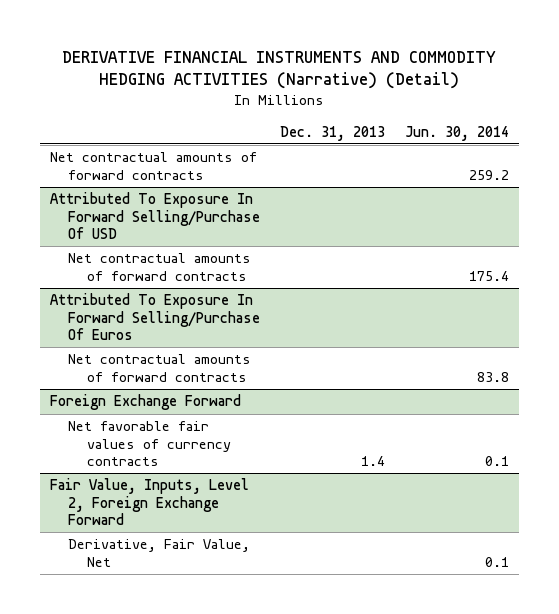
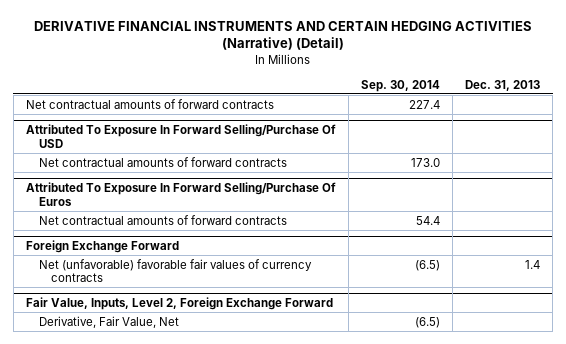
- DERIVATIVE FINANCIAL INSTRUMENTS AND COMMODITY HEDGING ACTIVITIES (Narrative) (Detail)
+ DERIVATIVE FINANCIAL INSTRUMENTS AND CERTAIN HEDGING ACTIVITIES (Narrative) (Detail)
- | Dec. 31, 2013 | Jun. 30, 2014
+ | Sep. 30, 2014 | Dec. 31, 2013
@ Foreign Exchange Forward
- Net favorable fair values of currency contracts | 1.4 | 0.1
+ Net (unfavorable) favorable fair values of currency contracts | (6.5) | 1.4

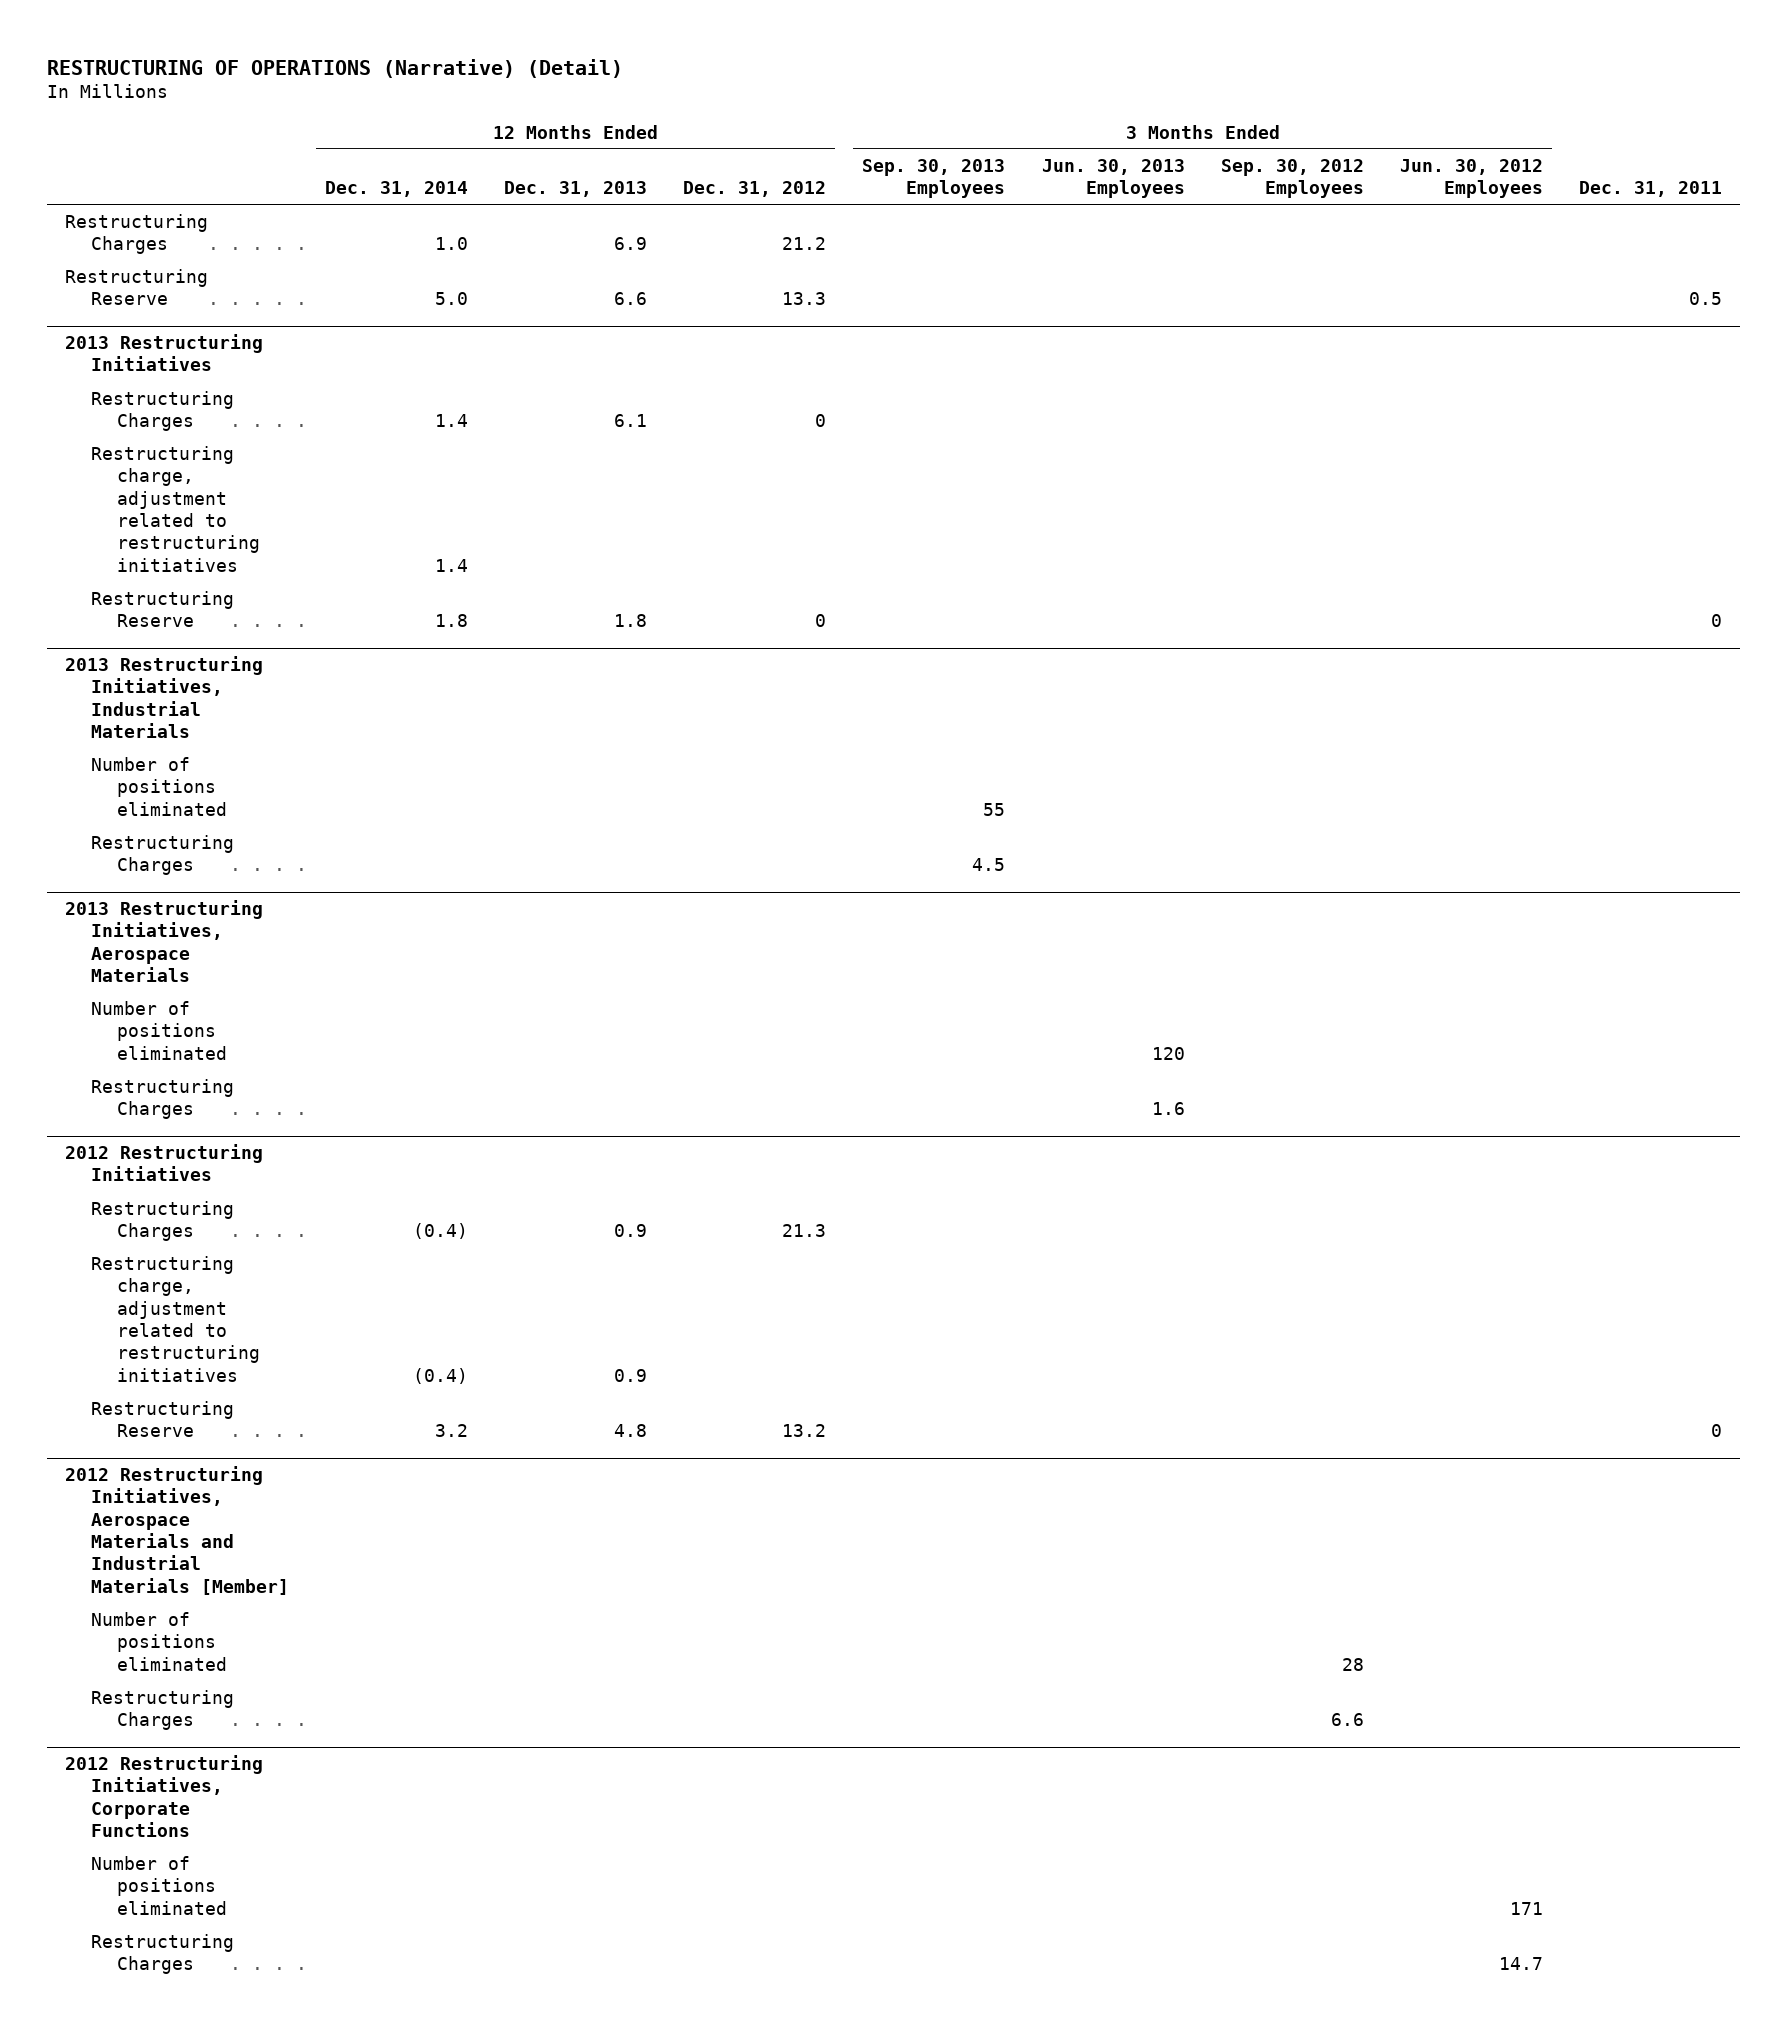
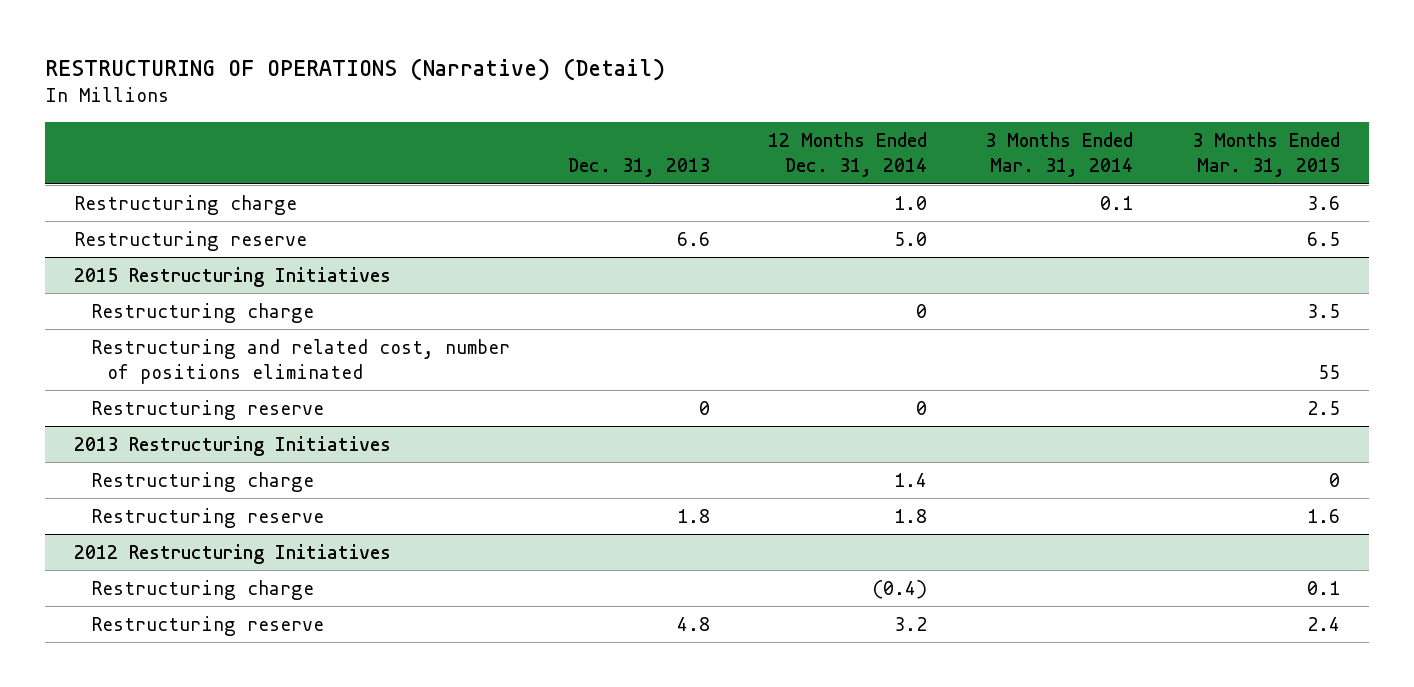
- | 12 Months Ended Dec. 31, 2014 | 12 Months Ended Dec. 31, 2013 | 12 Months Ended Dec. 31, 2012 | 3 Months Ended Sep. 30, 2013 Employees | 3 Months Ended Jun. 30, 2013 Employees | 3 Months Ended Sep. 30, 2012 Employees | 3 Months Ended Jun. 30, 2012 Employees | Dec. 31, 2011
+ | Dec. 31, 2013 | 12 Months Ended Dec. 31, 2014 | 3 Months Ended Mar. 31, 2014 | 3 Months Ended Mar. 31, 2015
- Restructuring Charges | 1.0 | 6.9 | 21.2 | | | | |
- Restructuring Reserve | 5.0 | 6.6 | 13.3 | | | | | 0.5
+ Restructuring charge | | 1.0 | 0.1 | 3.6
+ Restructuring reserve | 6.6 | 5.0 | | 6.5
+ 2015 Restructuring Initiatives
+ Restructuring charge | | 0 | | 3.5
+ Restructuring and related cost, number of positions eliminated | | | | 55
+ Restructuring reserve | 0 | 0 | | 2.5
@ 2013 Restructuring Initiatives
- Restructuring Charges | 1.4 | 6.1 | 0 | | | | |
- Restructuring charge, adjustment related to restructuring initiatives | 1.4 | | | | | | |
- Restructuring Reserve | 1.8 | 1.8 | 0 | | | | | 0
- 2013 Restructuring Initiatives, Industrial Materials
- Number of positions eliminated | | | | 55 | | | |
- Restructuring Charges | | | | 4.5 | | | |
- 2013 Restructuring Initiatives, Aerospace Materials
- Number of positions eliminated | | | | | 120 | | |
- Restructuring Charges | | | | | 1.6 | | |
@ 2013 Restructuring Initiatives
+ Restructuring charge | | 1.4 | | 0
+ Restructuring reserve | 1.8 | 1.8 | | 1.6
@ 2012 Restructuring Initiatives
- Restructuring Charges | (0.4) | 0.9 | 21.3 | | | | |
- Restructuring charge, adjustment related to restructuring initiatives | (0.4) | 0.9 | | | | | |
- Restructuring Reserve | 3.2 | 4.8 | 13.2 | | | | | 0
- 2012 Restructuring Initiatives, Aerospace Materials and Industrial Materials [Member]
- Number of positions eliminated | | | | | | 28 | |
- Restructuring Charges | | | | | | 6.6 | |
- 2012 Restructuring Initiatives, Corporate Functions
- Number of positions eliminated | | | | | | | 171 |
- Restructuring Charges | | | | | | | 14.7 |
@ 2012 Restructuring Initiatives
+ Restructuring charge | | (0.4) | | 0.1
+ Restructuring reserve | 4.8 | 3.2 | | 2.4

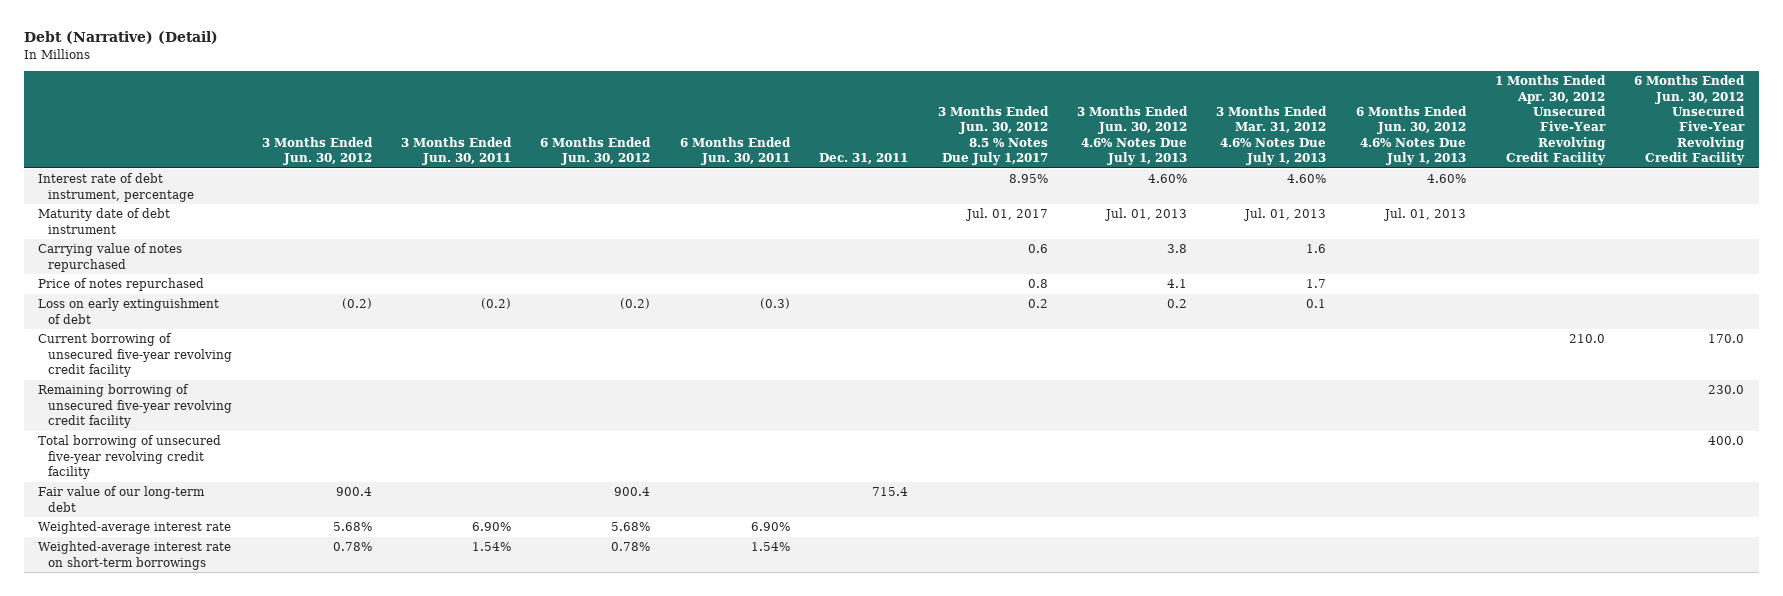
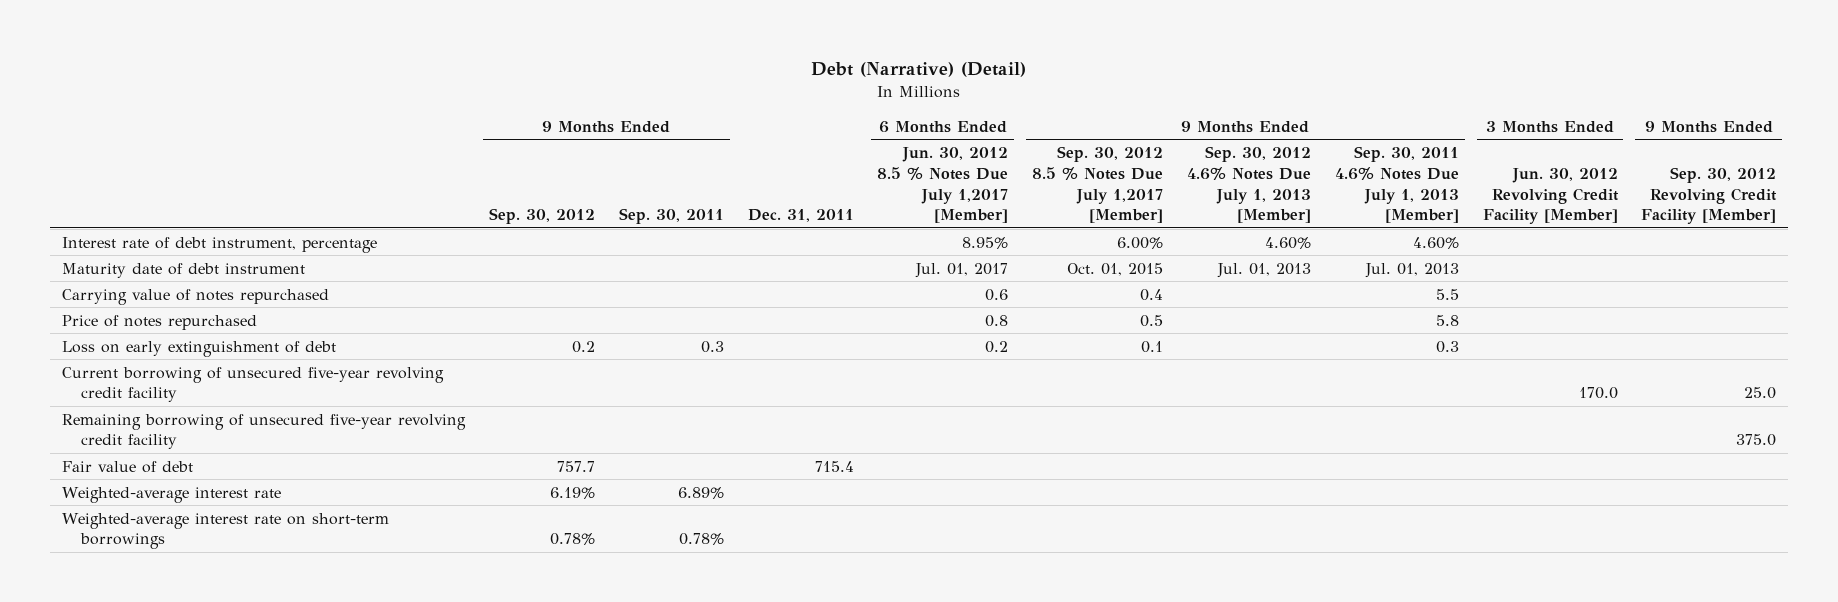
- | 3 Months Ended Jun. 30, 2012 | 3 Months Ended Jun. 30, 2011 | 6 Months Ended Jun. 30, 2012 | 6 Months Ended Jun. 30, 2011 | Dec. 31, 2011 | 3 Months Ended Jun. 30, 2012 8.5 % Notes Due July 1,2017 | 3 Months Ended Jun. 30, 2012 4.6% Notes Due July 1, 2013 | 3 Months Ended Mar. 31, 2012 4.6% Notes Due July 1, 2013 | 6 Months Ended Jun. 30, 2012 4.6% Notes Due July 1, 2013 | 1 Months Ended Apr. 30, 2012 Unsecured Five-Year Revolving Credit Facility | 6 Months Ended Jun. 30, 2012 Unsecured Five-Year Revolving Credit Facility
+ | 9 Months Ended Sep. 30, 2012 | 9 Months Ended Sep. 30, 2011 | Dec. 31, 2011 | 6 Months Ended Jun. 30, 2012 8.5 % Notes Due July 1,2017 [Member] | 9 Months Ended Sep. 30, 2012 8.5 % Notes Due July 1,2017 [Member] | 9 Months Ended Sep. 30, 2012 4.6% Notes Due July 1, 2013 [Member] | 9 Months Ended Sep. 30, 2011 4.6% Notes Due July 1, 2013 [Member] | 3 Months Ended Jun. 30, 2012 Revolving Credit Facility [Member] | 9 Months Ended Sep. 30, 2012 Revolving Credit Facility [Member]
- Total borrowing of unsecured five-year revolving credit facility | | | | | | | | | | | 400.0
- Fair value of our long-term debt | 900.4 | | 900.4 | | 715.4 | | | | | |
+ Fair value of debt | 757.7 | | 715.4 | | | | | |

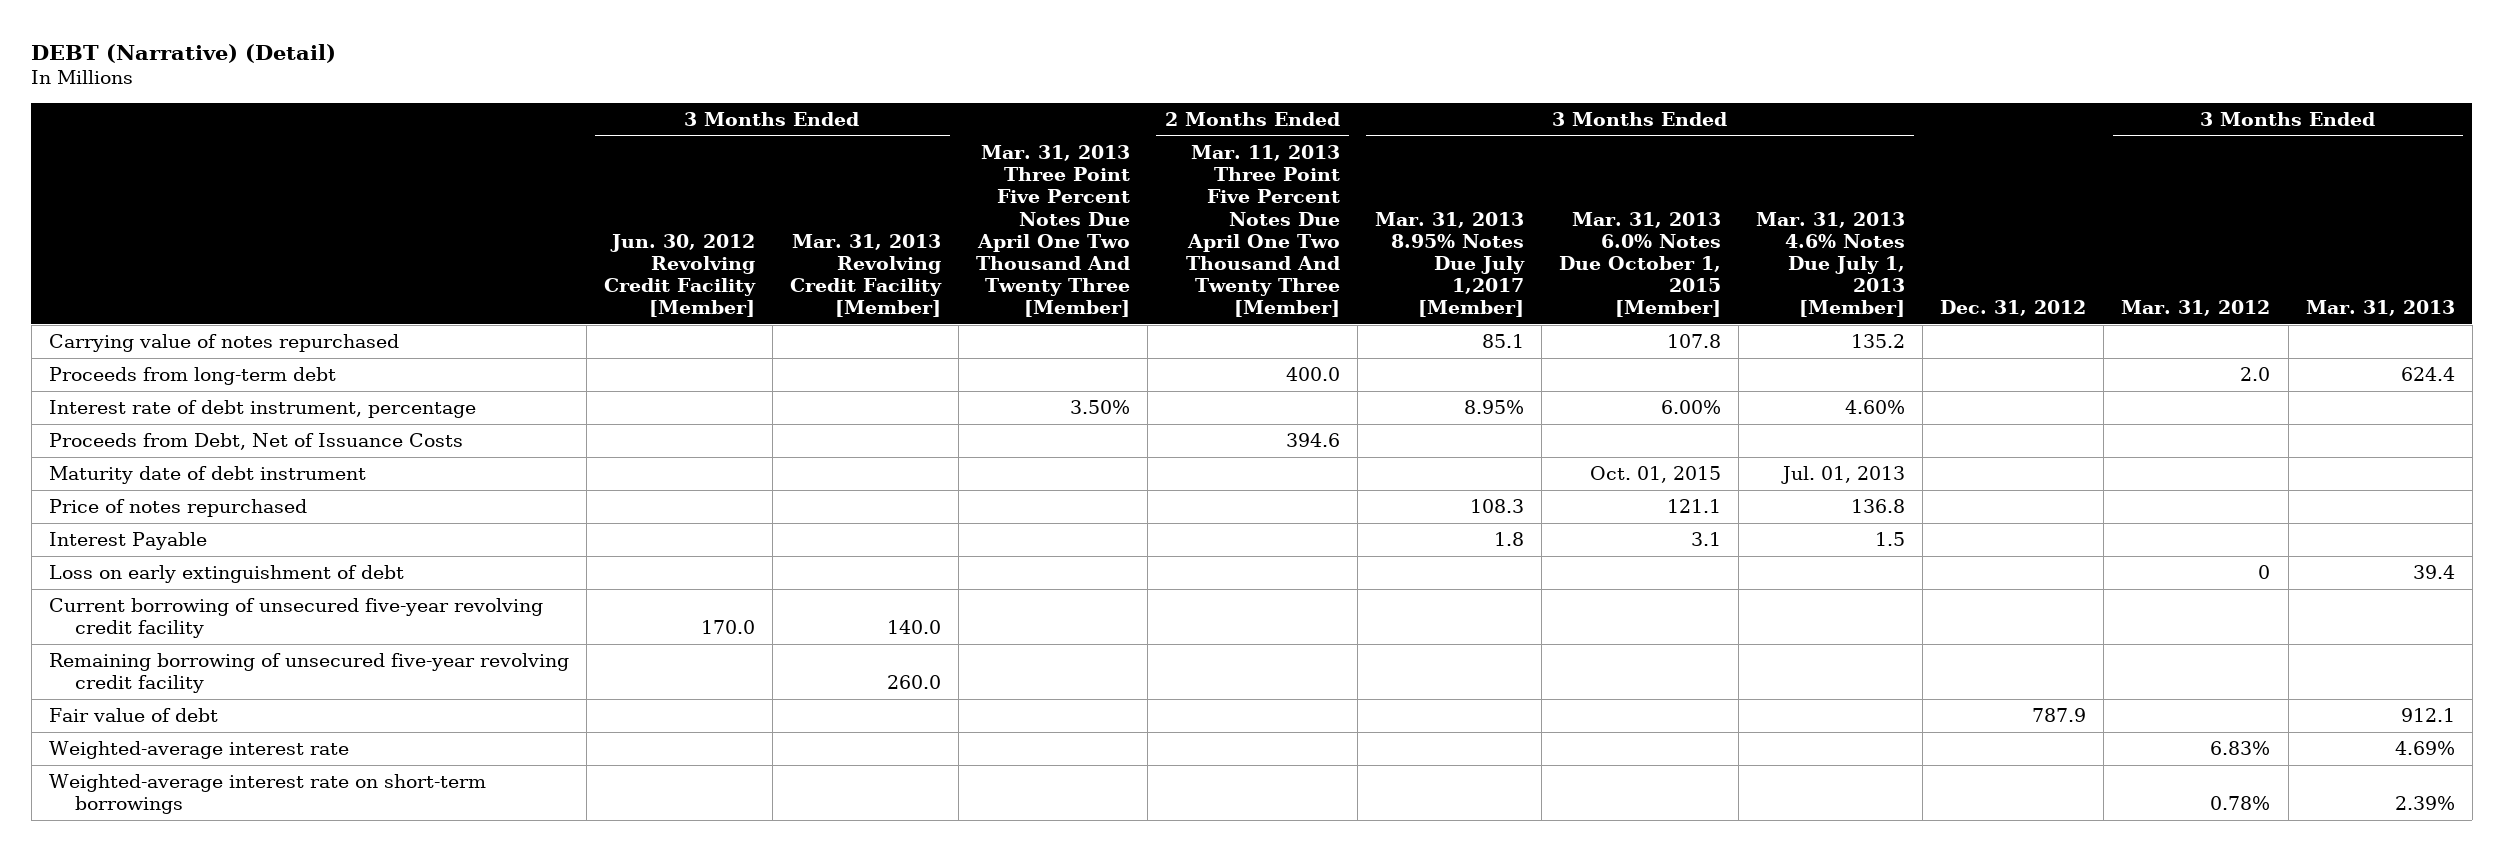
- Debt (Narrative) (Detail)
+ DEBT (Narrative) (Detail)
- | 9 Months Ended Sep. 30, 2012 | 9 Months Ended Sep. 30, 2011 | Dec. 31, 2011 | 6 Months Ended Jun. 30, 2012 8.5 % Notes Due July 1,2017 [Member] | 9 Months Ended Sep. 30, 2012 8.5 % Notes Due July 1,2017 [Member] | 9 Months Ended Sep. 30, 2012 4.6% Notes Due July 1, 2013 [Member] | 9 Months Ended Sep. 30, 2011 4.6% Notes Due July 1, 2013 [Member] | 3 Months Ended Jun. 30, 2012 Revolving Credit Facility [Member] | 9 Months Ended Sep. 30, 2012 Revolving Credit Facility [Member]
+ | 3 Months Ended Jun. 30, 2012 Revolving Credit Facility [Member] | 3 Months Ended Mar. 31, 2013 Revolving Credit Facility [Member] | Mar. 31, 2013 Three Point Five Percent Notes Due April One Two Thousand And Twenty Three [Member] | 2 Months Ended Mar. 11, 2013 Three Point Five Percent Notes Due April One Two Thousand And Twenty Three [Member] | 3 Months Ended Mar. 31, 2013 8.95% Notes Due July 1,2017 [Member] | 3 Months Ended Mar. 31, 2013 6.0% Notes Due October 1, 2015 [Member] | 3 Months Ended Mar. 31, 2013 4.6% Notes Due July 1, 2013 [Member] | Dec. 31, 2012 | 3 Months Ended Mar. 31, 2012 | 3 Months Ended Mar. 31, 2013
moved up: Carrying value of notes repurchased | | | | | 85.1 | 107.8 | 135.2 | | |
+ Proceeds from long-term debt | | | | 400.0 | | | | | 2.0 | 624.4
+ Proceeds from Debt, Net of Issuance Costs | | | | 394.6 | | | | | |
+ Interest Payable | | | | | 1.8 | 3.1 | 1.5 | | |

